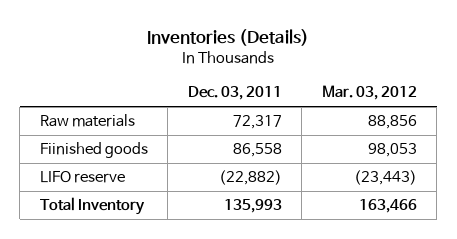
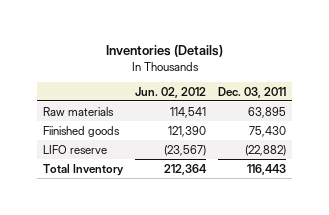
- | Dec. 03, 2011 | Mar. 03, 2012
+ | Jun. 02, 2012 | Dec. 03, 2011
- Raw materials | 72,317 | 88,856
- Fiinished goods | 86,558 | 98,053
+ Raw materials | 114,541 | 63,895
+ Fiinished goods | 121,390 | 75,430
- Total Inventory | 135,993 | 163,466
+ Total Inventory | 212,364 | 116,443

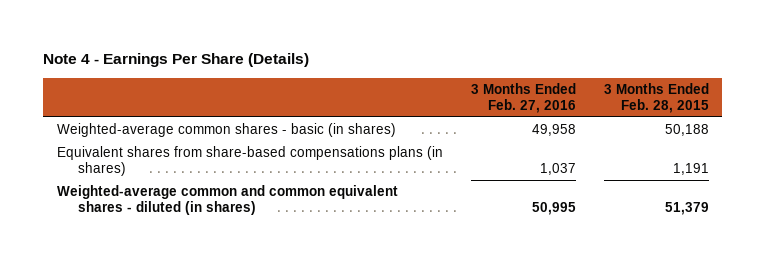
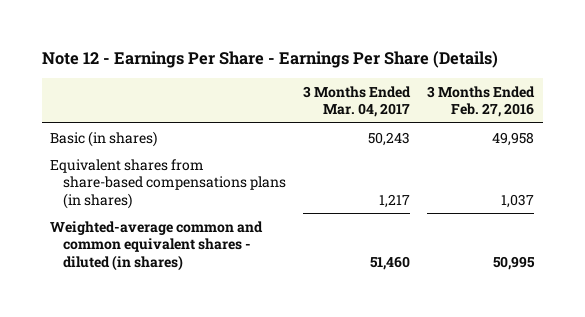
- Note 4 - Earnings Per Share (Details)
+ Note 12 - Earnings Per Share - Earnings Per Share (Details)
- | 3 Months Ended Feb. 27, 2016 | 3 Months Ended Feb. 28, 2015
+ | 3 Months Ended Mar. 04, 2017 | 3 Months Ended Feb. 27, 2016
- Weighted-average common shares - basic (in shares) | 49,958 | 50,188
+ Basic (in shares) | 50,243 | 49,958

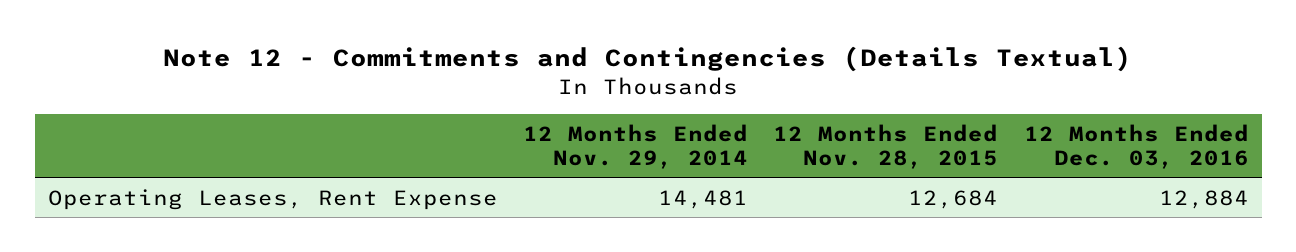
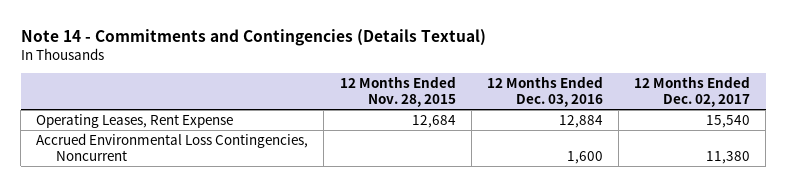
- Note 12 - Commitments and Contingencies (Details Textual)
+ Note 14 - Commitments and Contingencies (Details Textual)
- | 12 Months Ended Nov. 29, 2014 | 12 Months Ended Nov. 28, 2015 | 12 Months Ended Dec. 03, 2016
+ | 12 Months Ended Nov. 28, 2015 | 12 Months Ended Dec. 03, 2016 | 12 Months Ended Dec. 02, 2017
+ Accrued Environmental Loss Contingencies, Noncurrent | | 1,600 | 11,380

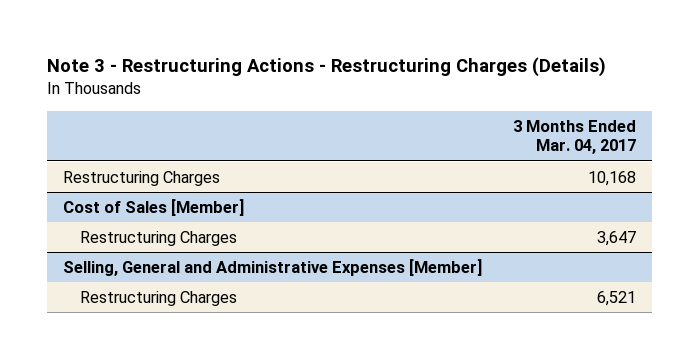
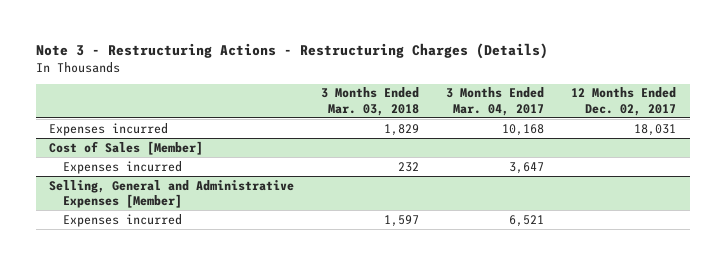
- | 3 Months Ended Mar. 04, 2017
+ | 3 Months Ended Mar. 03, 2018 | 3 Months Ended Mar. 04, 2017 | 12 Months Ended Dec. 02, 2017
- Restructuring Charges | 10,168
+ Expenses incurred | 1,829 | 10,168 | 18,031
@ Cost of Sales [Member]
- Restructuring Charges | 3,647
+ Expenses incurred | 232 | 3,647 |
@ Selling, General and Administrative Expenses [Member]
- Restructuring Charges | 6,521
+ Expenses incurred | 1,597 | 6,521 |

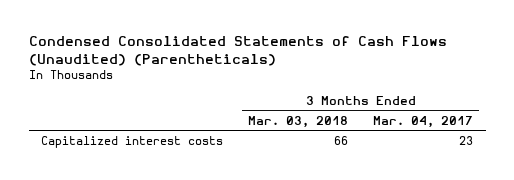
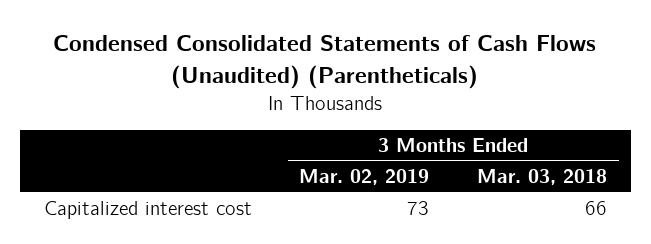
- | 3 Months Ended Mar. 03, 2018 | 3 Months Ended Mar. 04, 2017
+ | 3 Months Ended Mar. 02, 2019 | 3 Months Ended Mar. 03, 2018
- Capitalized interest costs | 66 | 23
+ Capitalized interest cost | 73 | 66

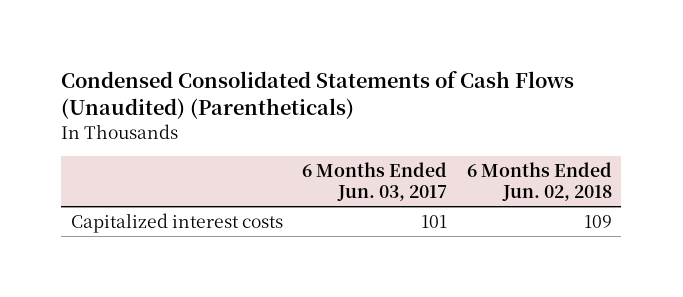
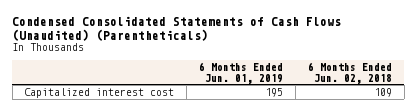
- | 6 Months Ended Jun. 03, 2017 | 6 Months Ended Jun. 02, 2018
+ | 6 Months Ended Jun. 01, 2019 | 6 Months Ended Jun. 02, 2018
- Capitalized interest costs | 101 | 109
+ Capitalized interest cost | 195 | 109

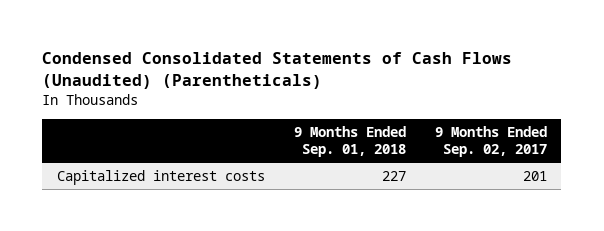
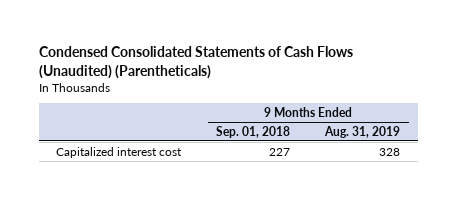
- | 9 Months Ended Sep. 01, 2018 | 9 Months Ended Sep. 02, 2017
+ | 9 Months Ended Sep. 01, 2018 | 9 Months Ended Aug. 31, 2019
- Capitalized interest costs | 227 | 201
+ Capitalized interest cost | 227 | 328

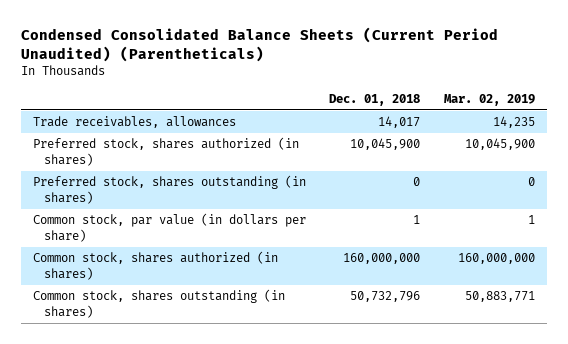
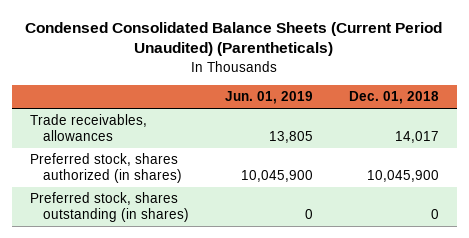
- | Dec. 01, 2018 | Mar. 02, 2019
+ | Jun. 01, 2019 | Dec. 01, 2018
- Common stock, par value (in dollars per share) | 1 | 1
- Common stock, shares authorized (in shares) | 160,000,000 | 160,000,000
- Common stock, shares outstanding (in shares) | 50,732,796 | 50,883,771

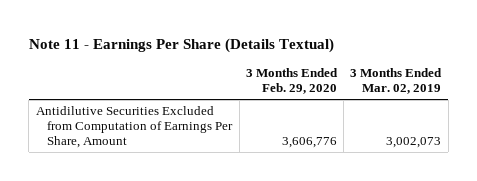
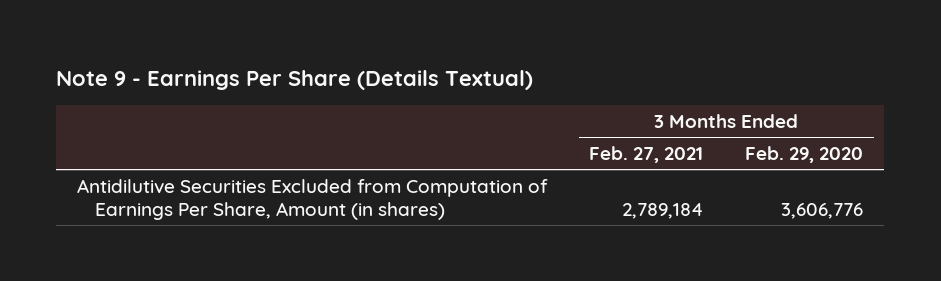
- Note 11 - Earnings Per Share (Details Textual)
+ Note 9 - Earnings Per Share (Details Textual)
- | 3 Months Ended Feb. 29, 2020 | 3 Months Ended Mar. 02, 2019
+ | 3 Months Ended Feb. 27, 2021 | 3 Months Ended Feb. 29, 2020
- Antidilutive Securities Excluded from Computation of Earnings Per Share, Amount | 3,606,776 | 3,002,073
+ Antidilutive Securities Excluded from Computation of Earnings Per Share, Amount (in shares) | 2,789,184 | 3,606,776

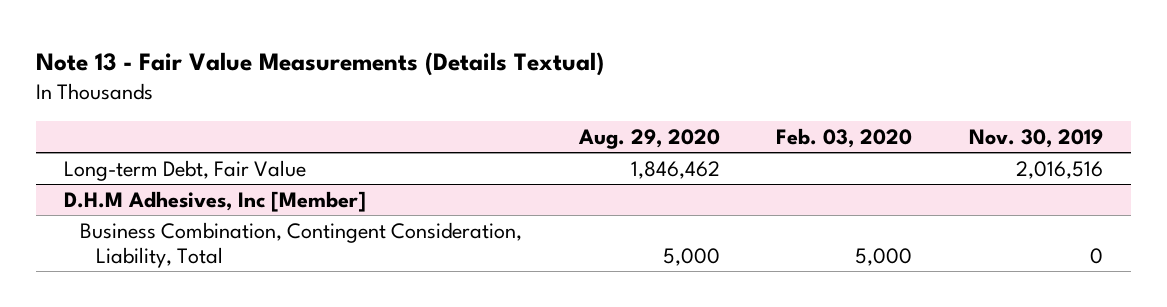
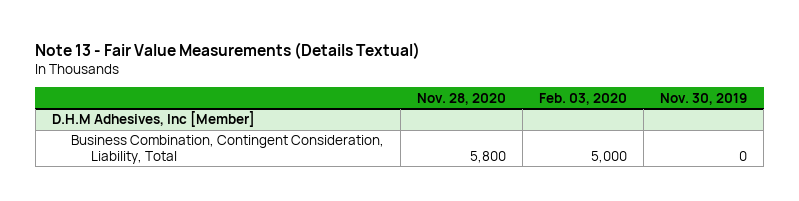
- | Aug. 29, 2020 | Feb. 03, 2020 | Nov. 30, 2019
+ | Nov. 28, 2020 | Feb. 03, 2020 | Nov. 30, 2019
- Long-term Debt, Fair Value | 1,846,462 | | 2,016,516

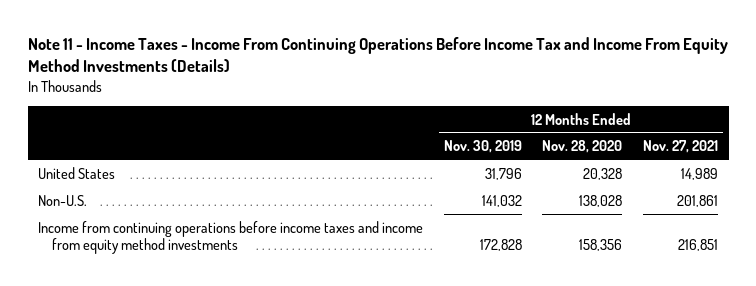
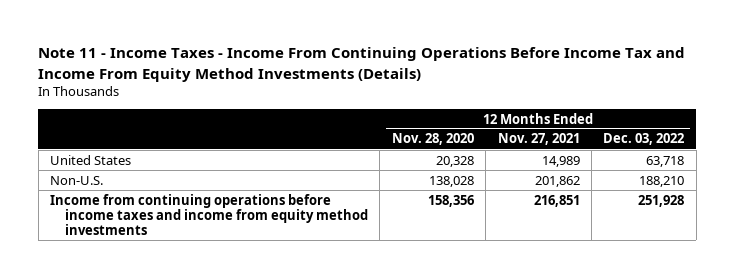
- | 12 Months Ended Nov. 30, 2019 | 12 Months Ended Nov. 28, 2020 | 12 Months Ended Nov. 27, 2021
+ | 12 Months Ended Nov. 28, 2020 | 12 Months Ended Nov. 27, 2021 | 12 Months Ended Dec. 03, 2022
- Non-U.S. | 141,032 | 138,028 | 201,861
+ Non-U.S. | 138,028 | 201,862 | 188,210

